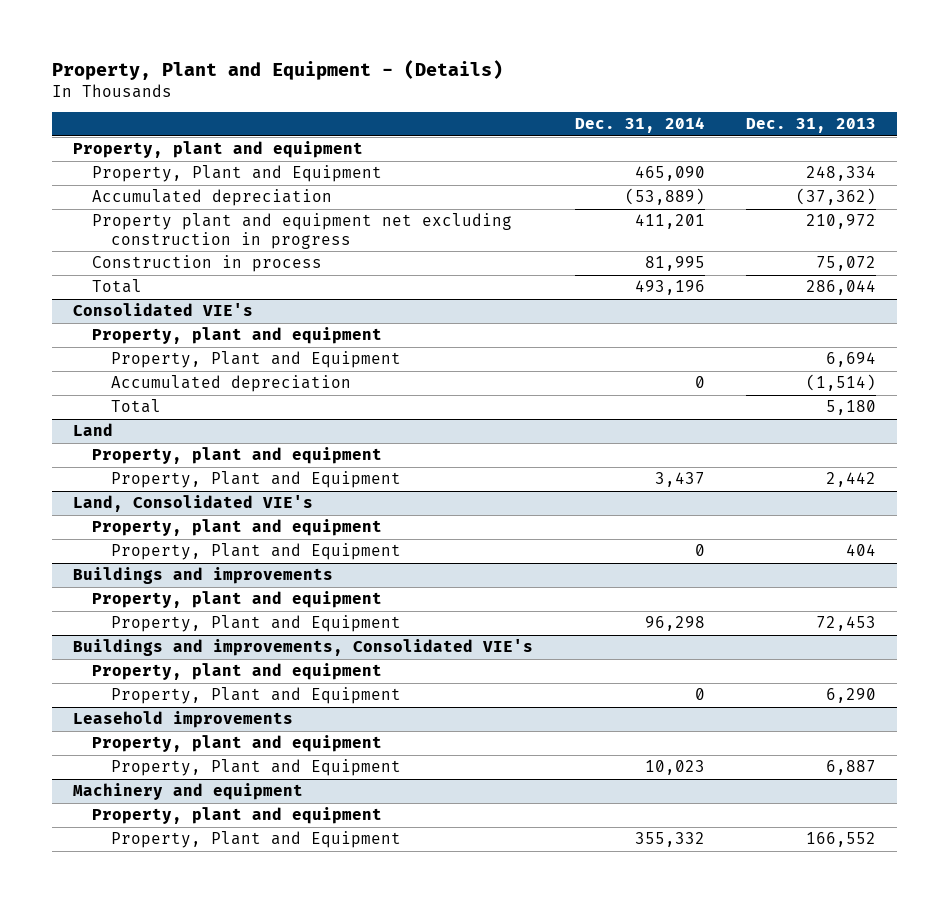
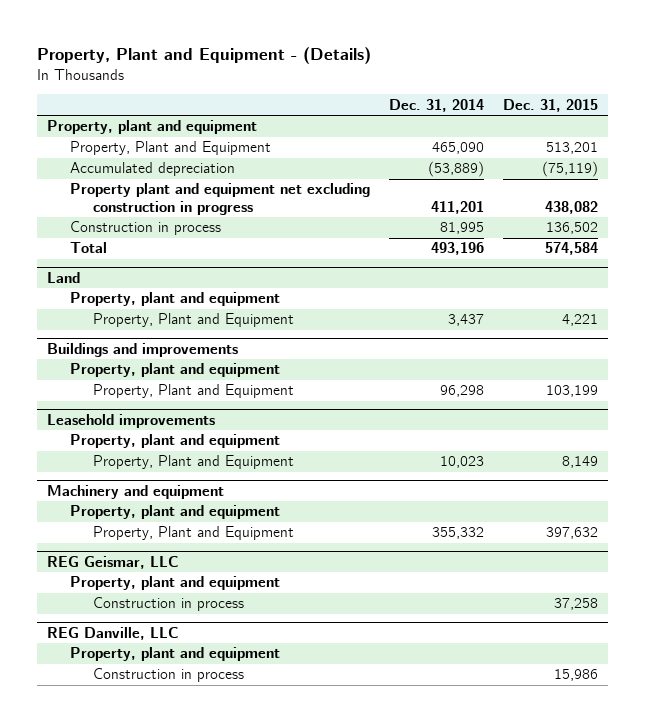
- | Dec. 31, 2014 | Dec. 31, 2013
+ | Dec. 31, 2014 | Dec. 31, 2015
- Consolidated VIE's
- Property, plant and equipment
- Property, Plant and Equipment | | 6,694
- Accumulated depreciation | 0 | (1,514)
- Total | | 5,180
- Land, Consolidated VIE's
- Property, plant and equipment
- Property, Plant and Equipment | 0 | 404
- Buildings and improvements, Consolidated VIE's
- Property, plant and equipment
- Property, Plant and Equipment | 0 | 6,290
+ REG Geismar, LLC
+ Property, plant and equipment
+ Construction in process | | 37,258
+ REG Danville, LLC
+ Property, plant and equipment
+ Construction in process | | 15,986

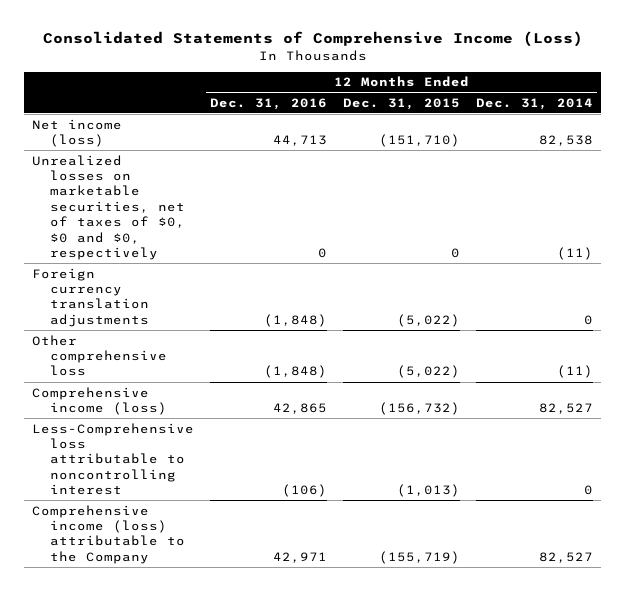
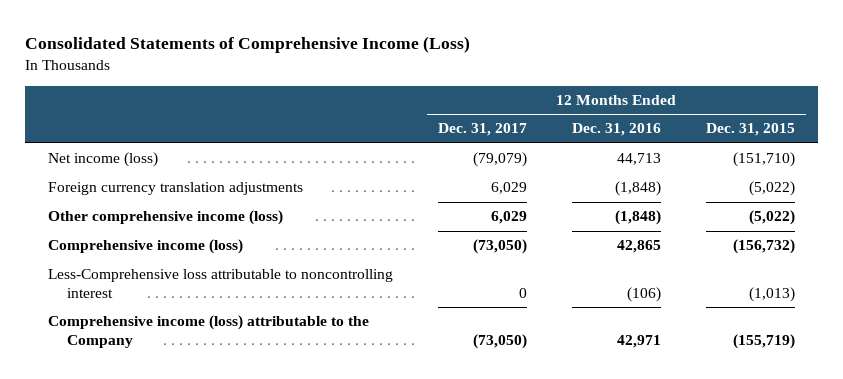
- | 12 Months Ended Dec. 31, 2016 | 12 Months Ended Dec. 31, 2015 | 12 Months Ended Dec. 31, 2014
+ | 12 Months Ended Dec. 31, 2017 | 12 Months Ended Dec. 31, 2016 | 12 Months Ended Dec. 31, 2015
- Unrealized losses on marketable securities, net of taxes of $0, $0 and $0, respectively | 0 | 0 | (11)
- Other comprehensive loss | (1,848) | (5,022) | (11)
+ Other comprehensive income (loss) | 6,029 | (1,848) | (5,022)

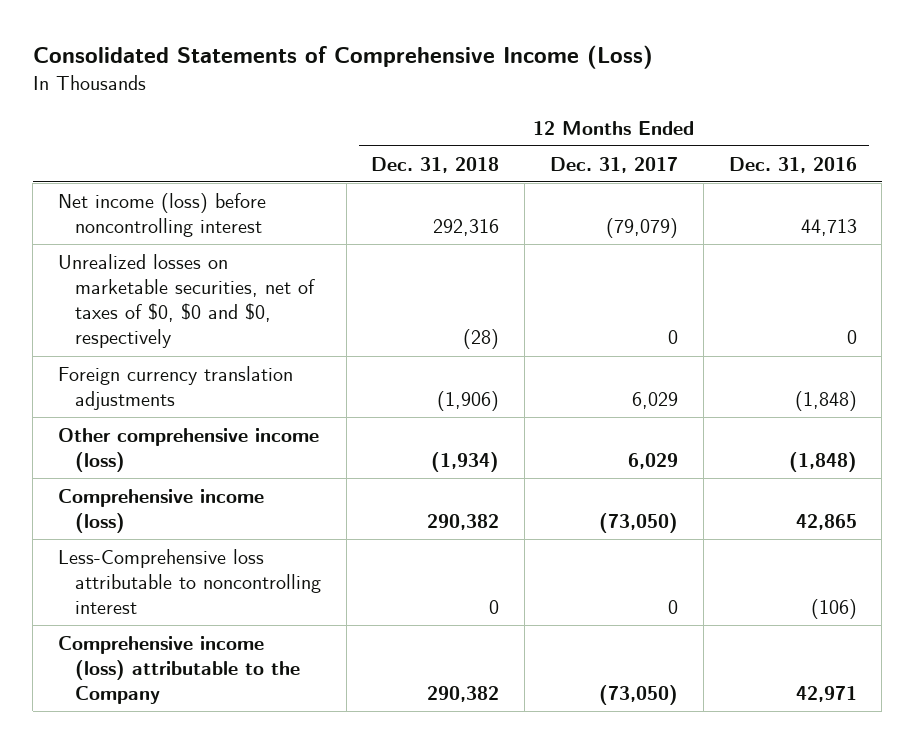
- | 12 Months Ended Dec. 31, 2017 | 12 Months Ended Dec. 31, 2016 | 12 Months Ended Dec. 31, 2015
+ | 12 Months Ended Dec. 31, 2018 | 12 Months Ended Dec. 31, 2017 | 12 Months Ended Dec. 31, 2016
- Net income (loss) | (79,079) | 44,713 | (151,710)
+ Net income (loss) before noncontrolling interest | 292,316 | (79,079) | 44,713
+ Unrealized losses on marketable securities, net of taxes of $0, $0 and $0, respectively | (28) | 0 | 0

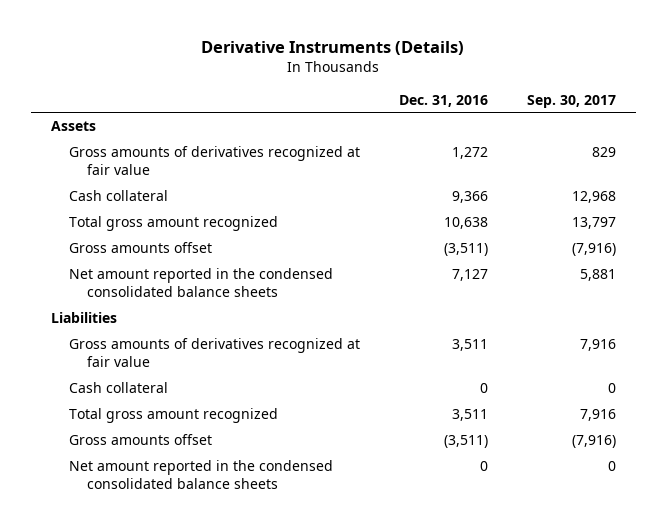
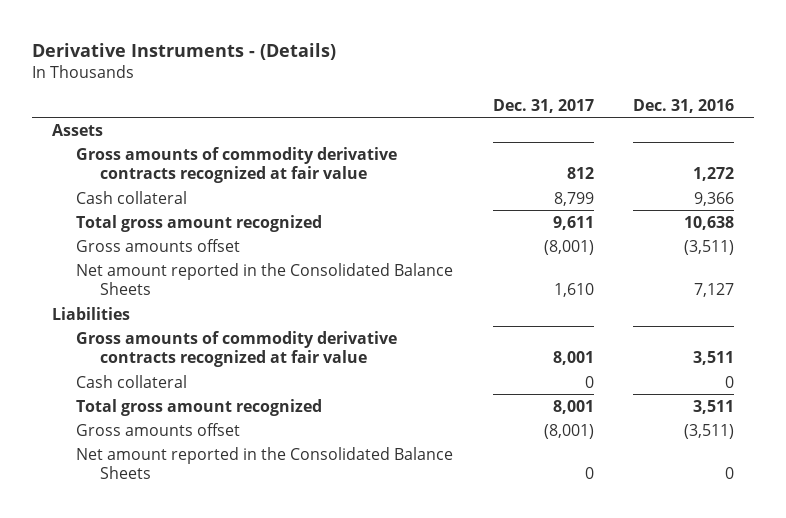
- Derivative Instruments (Details)
+ Derivative Instruments - (Details)
- | Dec. 31, 2016 | Sep. 30, 2017
+ | Dec. 31, 2017 | Dec. 31, 2016
- Gross amounts of derivatives recognized at fair value | 1,272 | 829
+ Gross amounts of commodity derivative contracts recognized at fair value | 812 | 1,272
- Net amount reported in the condensed consolidated balance sheets | 7,127 | 5,881
+ Net amount reported in the Consolidated Balance Sheets | 1,610 | 7,127
- Gross amounts of derivatives recognized at fair value | 3,511 | 7,916
+ Gross amounts of commodity derivative contracts recognized at fair value | 8,001 | 3,511
- Net amount reported in the condensed consolidated balance sheets | 0 | 0
+ Net amount reported in the Consolidated Balance Sheets | 0 | 0

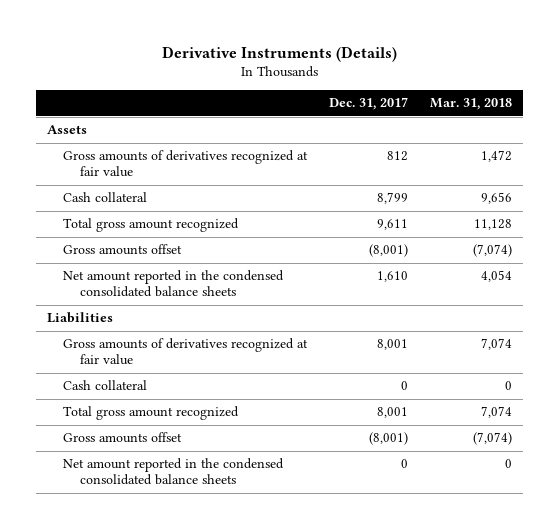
- Derivative Instruments - (Details)
+ Derivative Instruments (Details)
- | Dec. 31, 2017 | Dec. 31, 2016
+ | Dec. 31, 2017 | Mar. 31, 2018
- Gross amounts of commodity derivative contracts recognized at fair value | 812 | 1,272
+ Gross amounts of derivatives recognized at fair value | 812 | 1,472
- Net amount reported in the Consolidated Balance Sheets | 1,610 | 7,127
+ Net amount reported in the condensed consolidated balance sheets | 1,610 | 4,054
- Gross amounts of commodity derivative contracts recognized at fair value | 8,001 | 3,511
+ Gross amounts of derivatives recognized at fair value | 8,001 | 7,074
- Net amount reported in the Consolidated Balance Sheets | 0 | 0
+ Net amount reported in the condensed consolidated balance sheets | 0 | 0

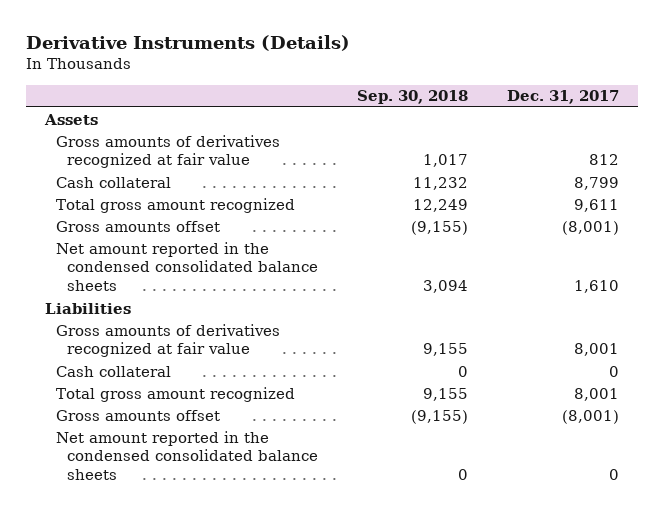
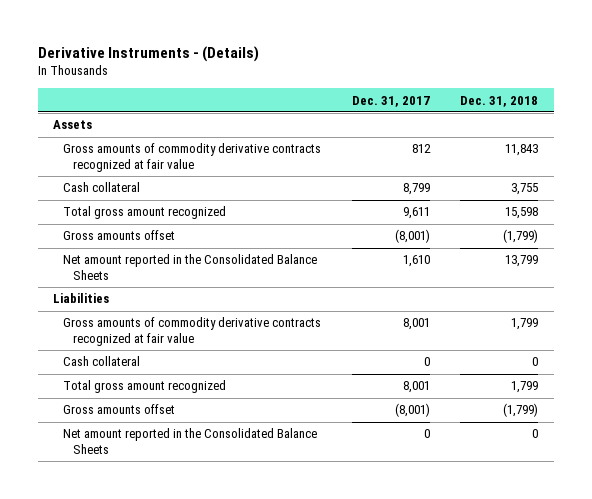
- Derivative Instruments (Details)
+ Derivative Instruments - (Details)
- | Sep. 30, 2018 | Dec. 31, 2017
+ | Dec. 31, 2017 | Dec. 31, 2018
- Gross amounts of derivatives recognized at fair value | 1,017 | 812
+ Gross amounts of commodity derivative contracts recognized at fair value | 812 | 11,843
- Net amount reported in the condensed consolidated balance sheets | 3,094 | 1,610
+ Net amount reported in the Consolidated Balance Sheets | 1,610 | 13,799
- Gross amounts of derivatives recognized at fair value | 9,155 | 8,001
+ Gross amounts of commodity derivative contracts recognized at fair value | 8,001 | 1,799
- Net amount reported in the condensed consolidated balance sheets | 0 | 0
+ Net amount reported in the Consolidated Balance Sheets | 0 | 0

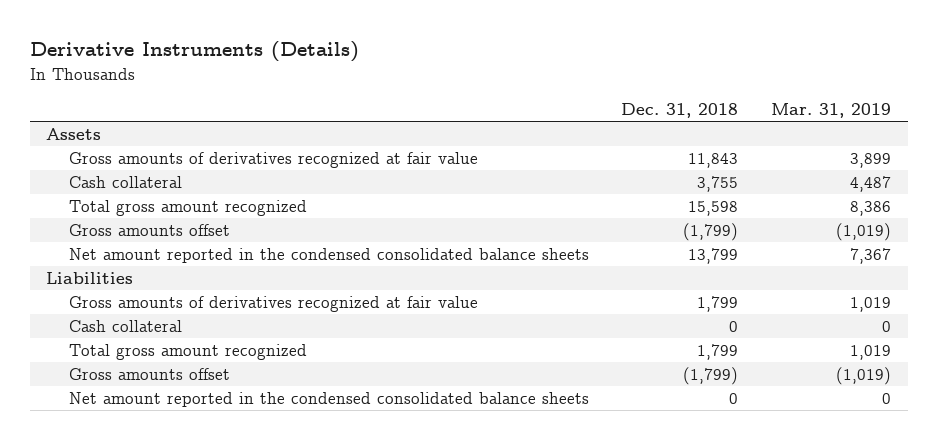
- Derivative Instruments - (Details)
+ Derivative Instruments (Details)
- | Dec. 31, 2017 | Dec. 31, 2018
+ | Dec. 31, 2018 | Mar. 31, 2019
- Gross amounts of commodity derivative contracts recognized at fair value | 812 | 11,843
+ Gross amounts of derivatives recognized at fair value | 11,843 | 3,899
- Net amount reported in the Consolidated Balance Sheets | 1,610 | 13,799
+ Net amount reported in the condensed consolidated balance sheets | 13,799 | 7,367
- Gross amounts of commodity derivative contracts recognized at fair value | 8,001 | 1,799
+ Gross amounts of derivatives recognized at fair value | 1,799 | 1,019
- Net amount reported in the Consolidated Balance Sheets | 0 | 0
+ Net amount reported in the condensed consolidated balance sheets | 0 | 0

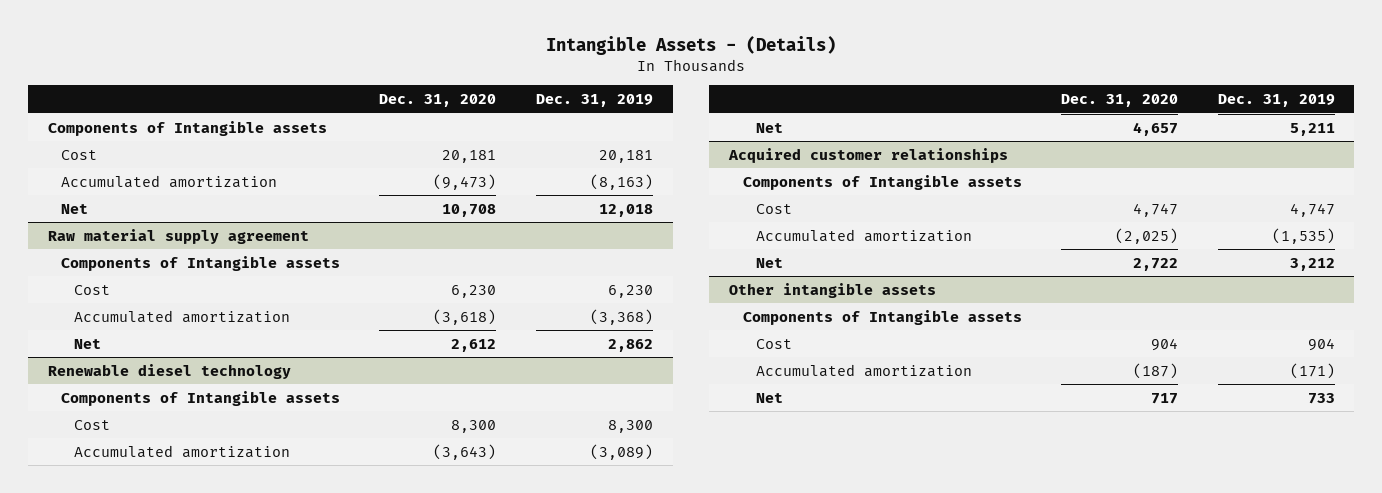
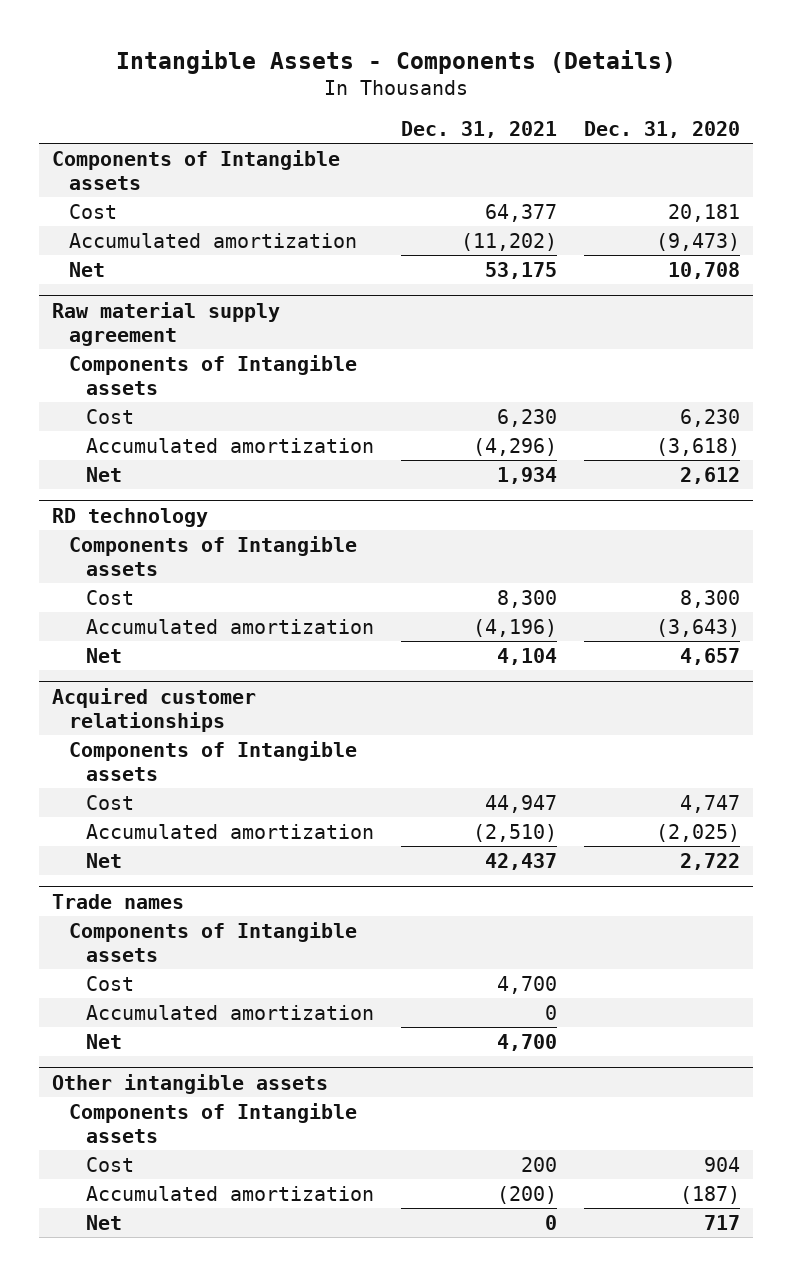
- Intangible Assets - (Details)
+ Intangible Assets - Components (Details)
- | Dec. 31, 2020 | Dec. 31, 2019
+ | Dec. 31, 2021 | Dec. 31, 2020
- Renewable diesel technology
+ RD technology
+ Trade names
+ Components of Intangible assets
+ Cost | 4,700 |
+ Accumulated amortization | 0 |
+ Net | 4,700 |

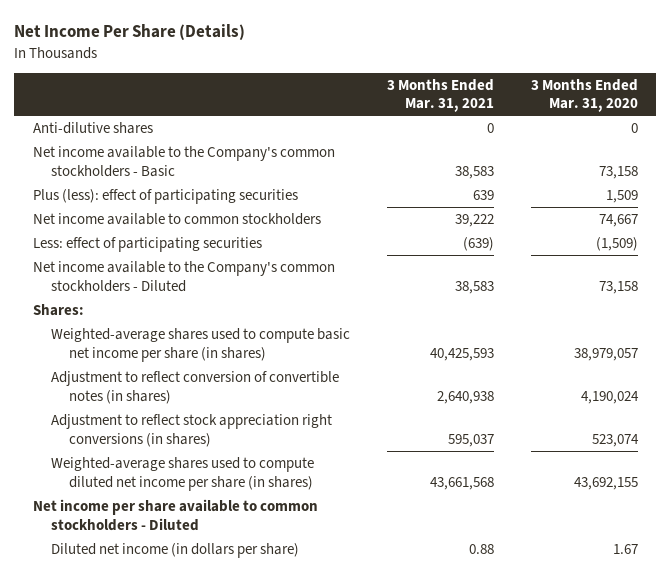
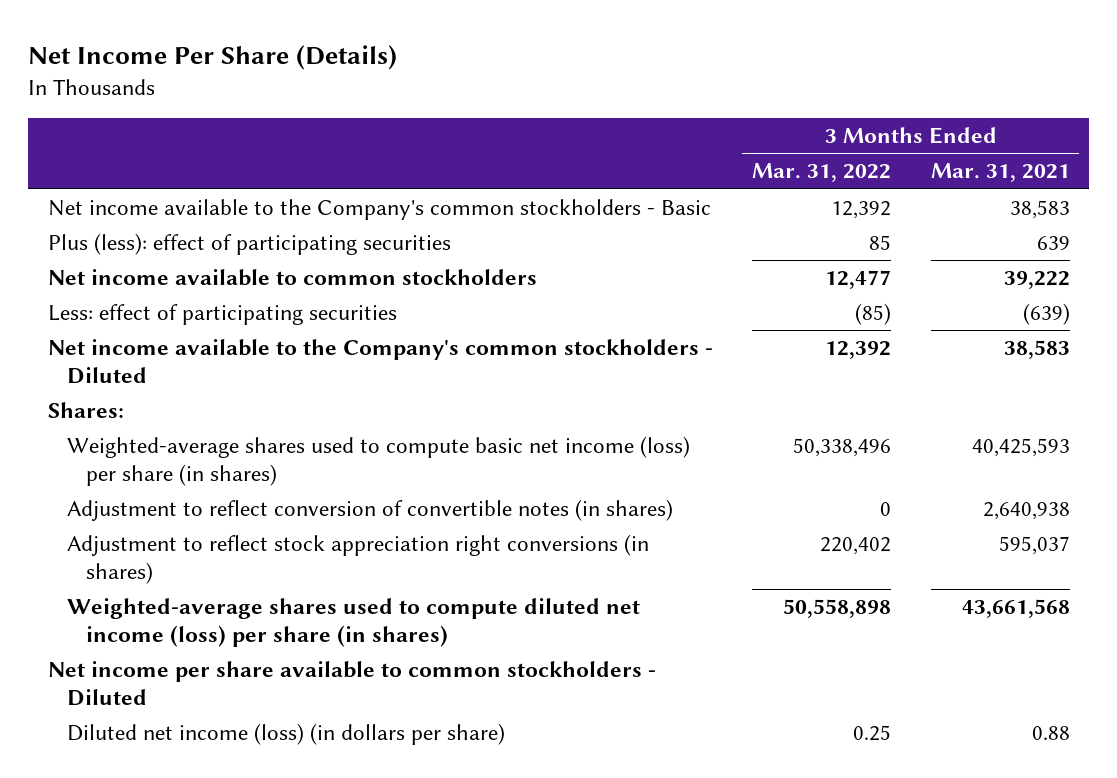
- | 3 Months Ended Mar. 31, 2021 | 3 Months Ended Mar. 31, 2020
+ | 3 Months Ended Mar. 31, 2022 | 3 Months Ended Mar. 31, 2021
- Anti-dilutive shares | 0 | 0
- Weighted-average shares used to compute basic net income per share (in shares) | 40,425,593 | 38,979,057
+ Weighted-average shares used to compute basic net income (loss) per share (in shares) | 50,338,496 | 40,425,593
- Weighted-average shares used to compute diluted net income per share (in shares) | 43,661,568 | 43,692,155
+ Weighted-average shares used to compute diluted net income (loss) per share (in shares) | 50,558,898 | 43,661,568
- Diluted net income (in dollars per share) | 0.88 | 1.67
+ Diluted net income (loss) (in dollars per share) | 0.25 | 0.88

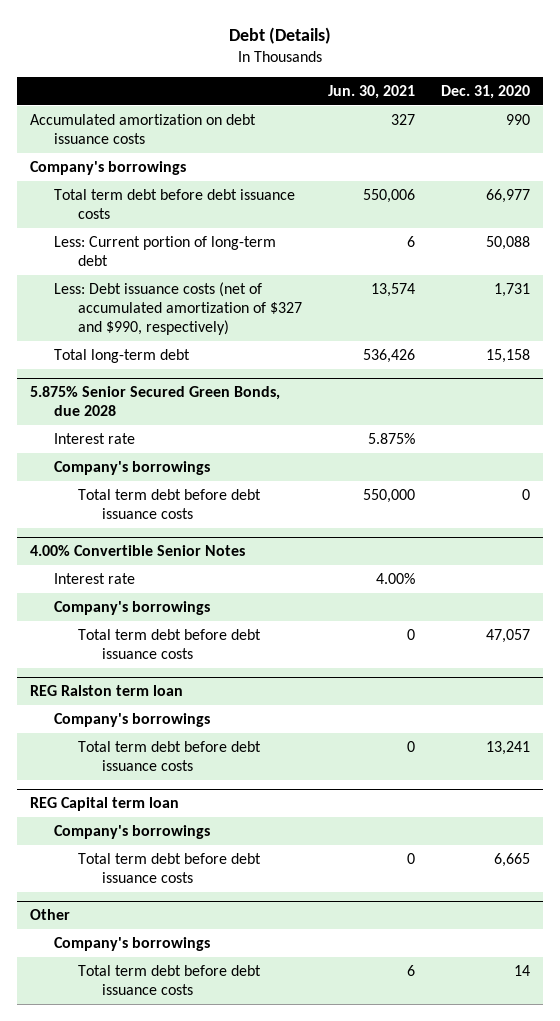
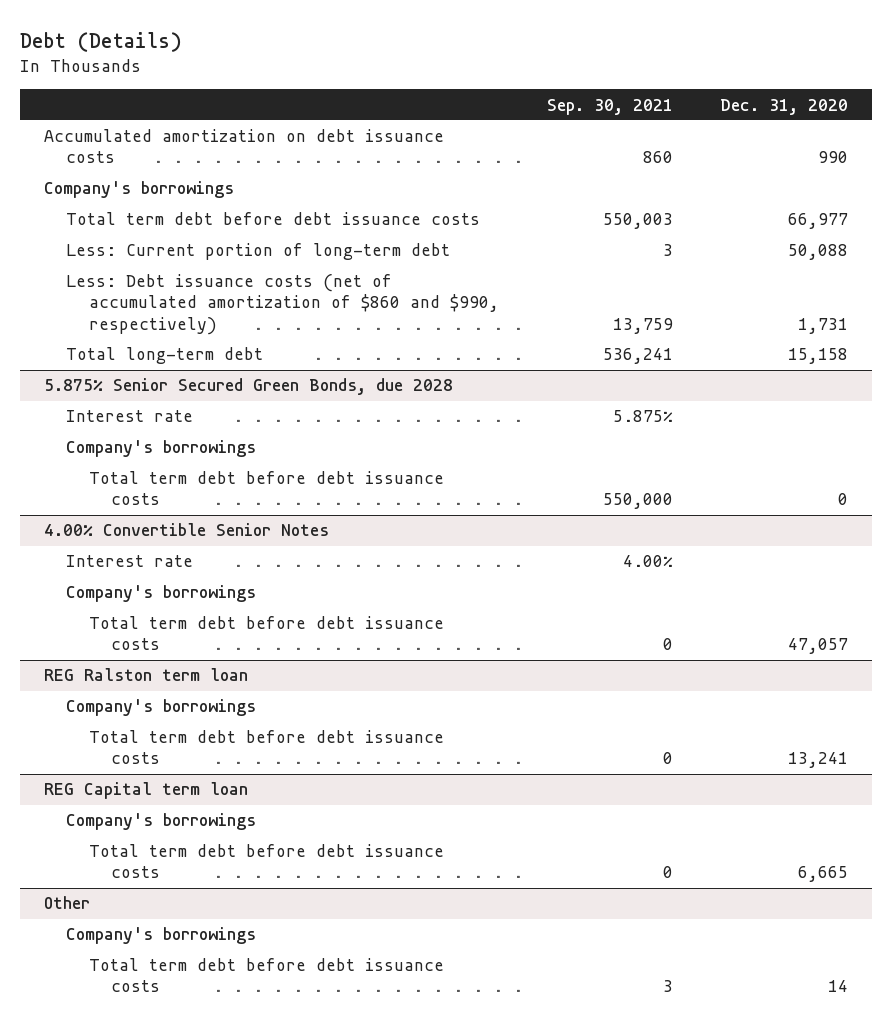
- | Jun. 30, 2021 | Dec. 31, 2020
+ | Sep. 30, 2021 | Dec. 31, 2020
- Less: Debt issuance costs (net of accumulated amortization of $327 and $990, respectively) | 13,574 | 1,731
+ Less: Debt issuance costs (net of accumulated amortization of $860 and $990, respectively) | 13,759 | 1,731

